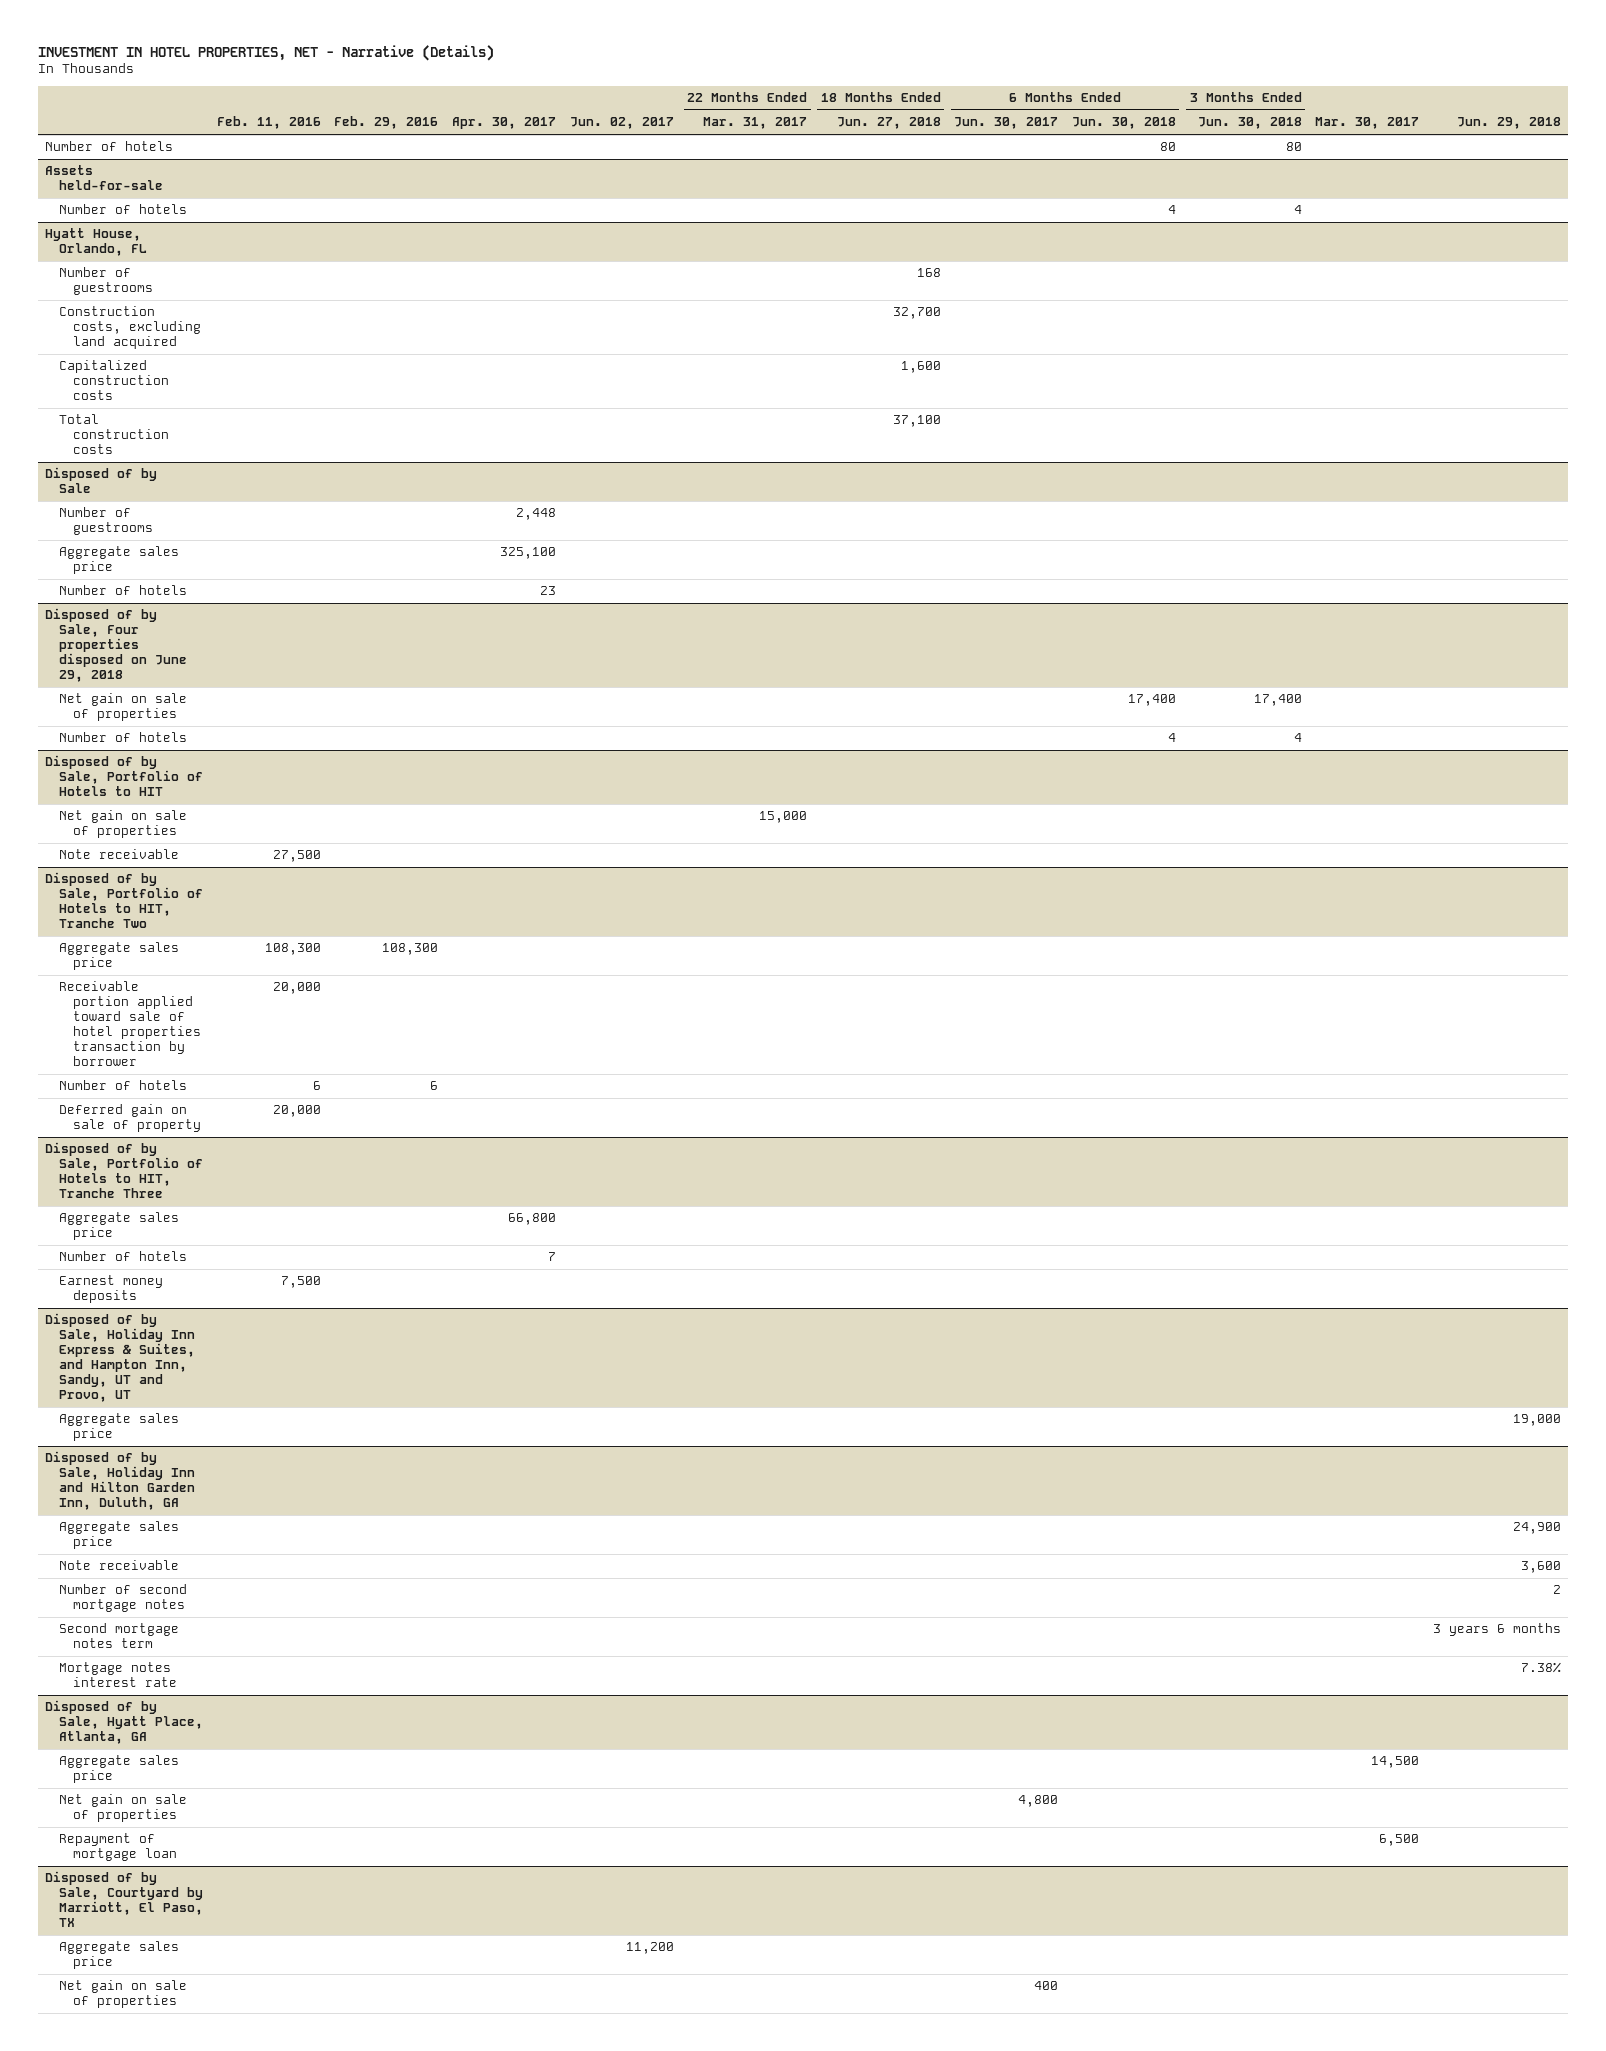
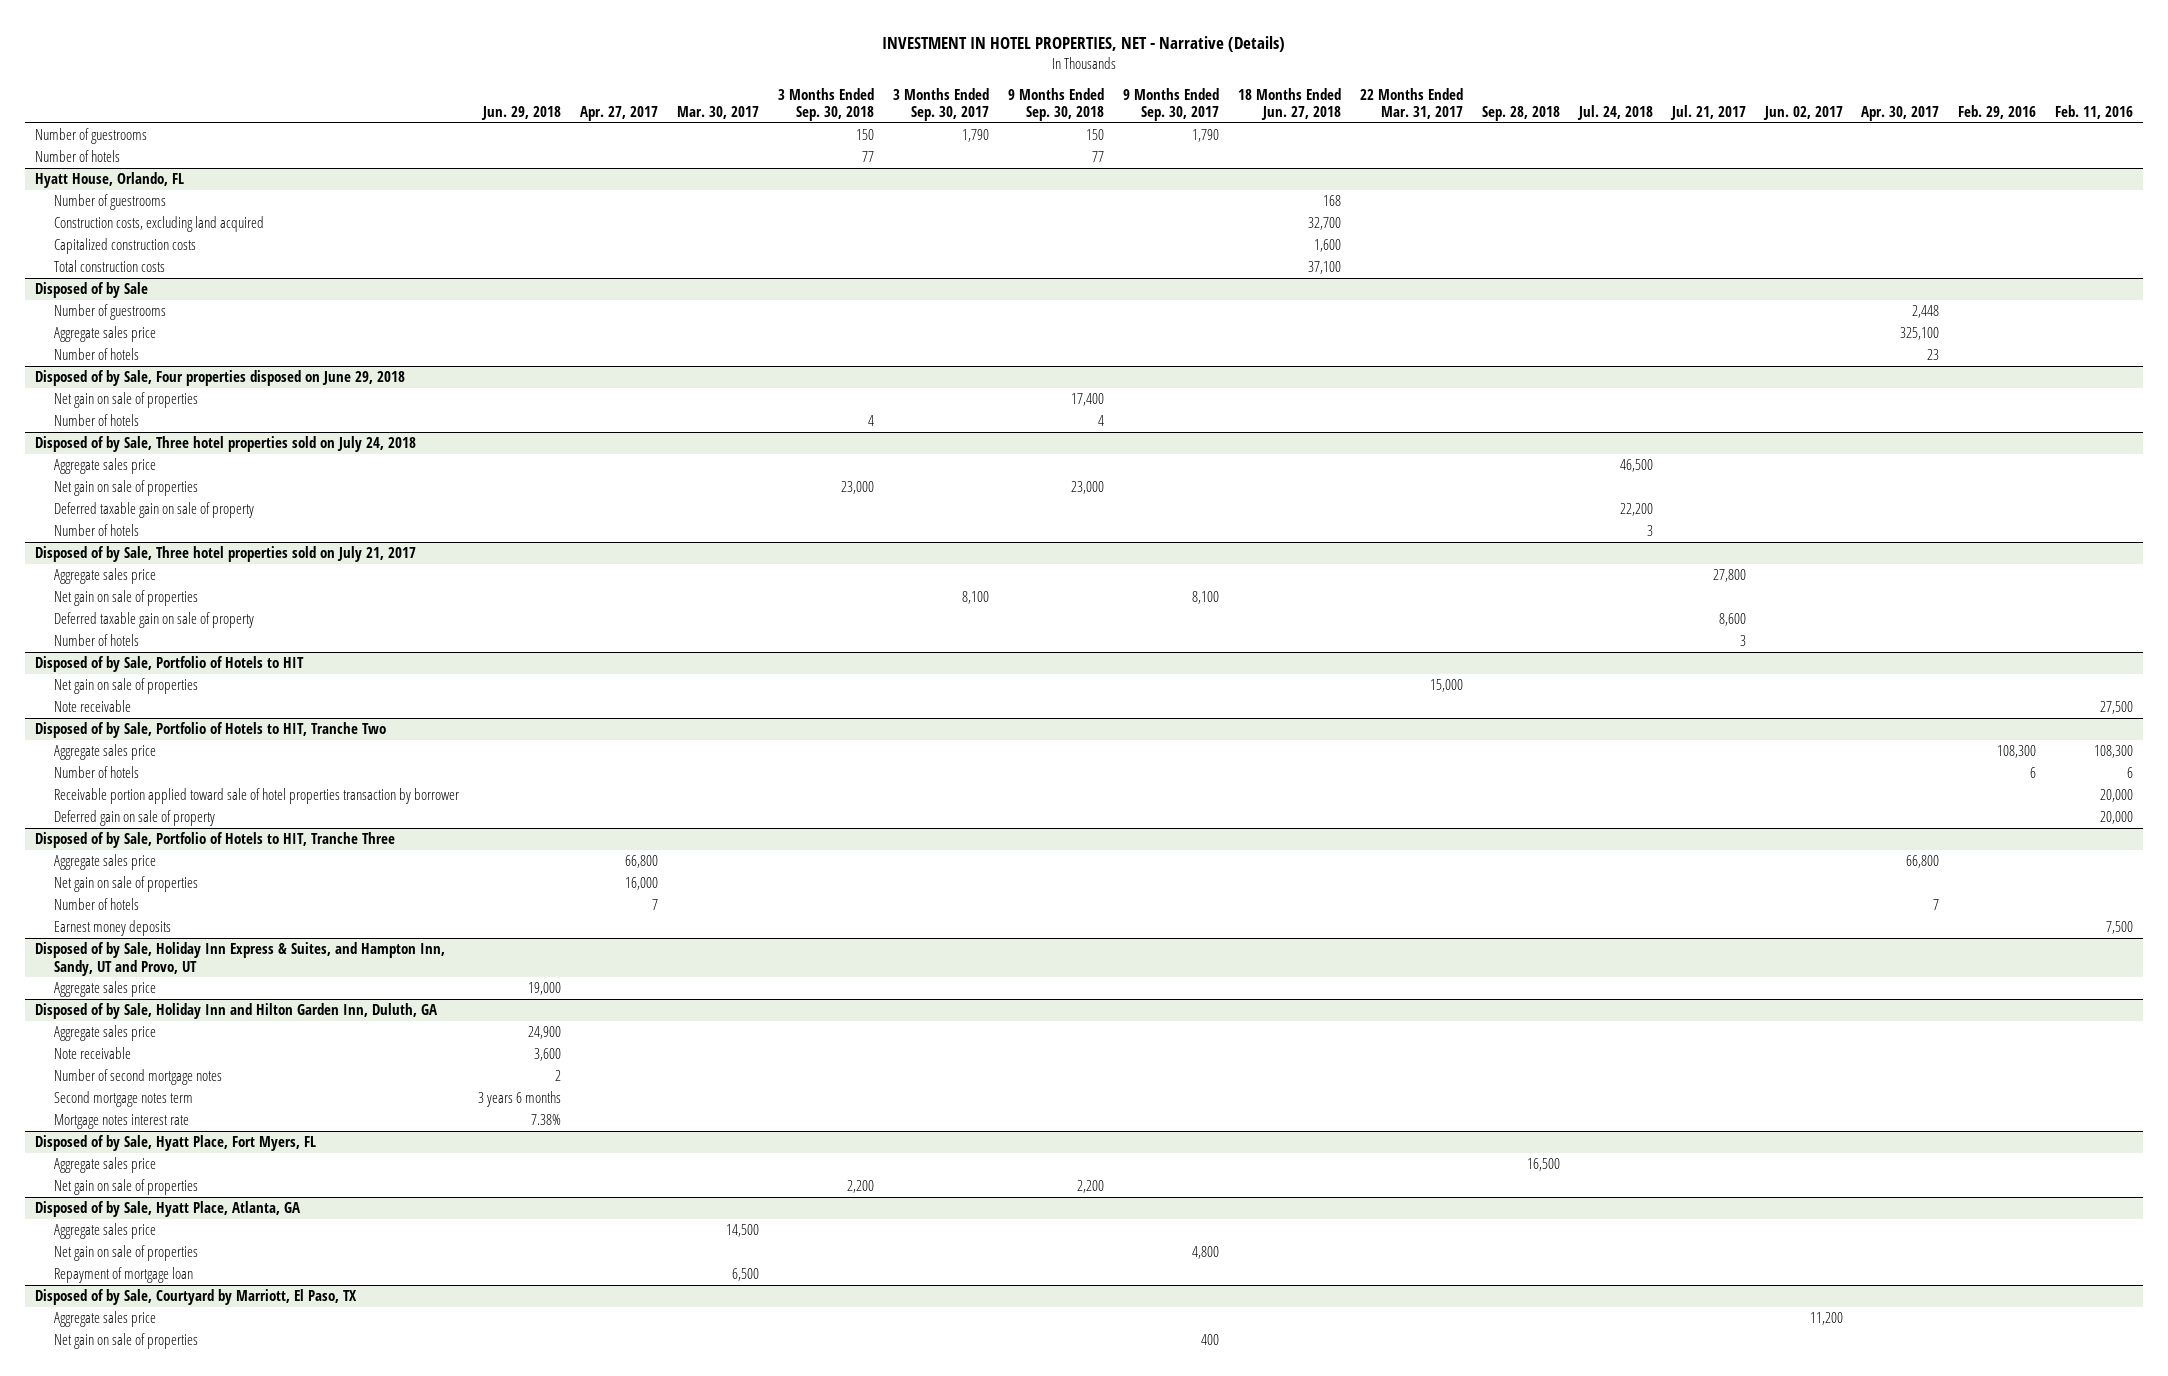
- | Feb. 11, 2016 | Feb. 29, 2016 | Apr. 30, 2017 | Jun. 02, 2017 | 22 Months Ended Mar. 31, 2017 | 18 Months Ended Jun. 27, 2018 | 6 Months Ended Jun. 30, 2017 | 6 Months Ended Jun. 30, 2018 | 3 Months Ended Jun. 30, 2018 | Mar. 30, 2017 | Jun. 29, 2018
+ | Jun. 29, 2018 | Apr. 27, 2017 | Mar. 30, 2017 | 3 Months Ended Sep. 30, 2018 | 3 Months Ended Sep. 30, 2017 | 9 Months Ended Sep. 30, 2018 | 9 Months Ended Sep. 30, 2017 | 18 Months Ended Jun. 27, 2018 | 22 Months Ended Mar. 31, 2017 | Sep. 28, 2018 | Jul. 24, 2018 | Jul. 21, 2017 | Jun. 02, 2017 | Apr. 30, 2017 | Feb. 29, 2016 | Feb. 11, 2016
+ Number of guestrooms | | | | 150 | 1,790 | 150 | 1,790 | | | | | | | | |
- Assets held-for-sale
- Number of hotels | | | | | | | | 4 | 4 | |
+ Disposed of by Sale, Three hotel properties sold on July 24, 2018
+ Aggregate sales price | | | | | | | | | | | 46,500 | | | | |
+ Net gain on sale of properties | | | | 23,000 | | 23,000 | | | | | | | | | |
+ Deferred taxable gain on sale of property | | | | | | | | | | | 22,200 | | | | |
+ Number of hotels | | | | | | | | | | | 3 | | | | |
+ Disposed of by Sale, Three hotel properties sold on July 21, 2017
+ Aggregate sales price | | | | | | | | | | | | 27,800 | | | |
+ Net gain on sale of properties | | | | | 8,100 | | 8,100 | | | | | | | | |
+ Deferred taxable gain on sale of property | | | | | | | | | | | | 8,600 | | | |
+ Number of hotels | | | | | | | | | | | | 3 | | | |
@ Disposed of by Sale, Portfolio of Hotels to HIT, Tranche Two
moved down: Receivable portion applied toward sale of hotel properties transaction by borrower | | | | | | | | | | | | | | | | 20,000
@ Disposed of by Sale, Portfolio of Hotels to HIT, Tranche Three
+ Net gain on sale of properties | | 16,000 | | | | | | | | | | | | | |
+ Disposed of by Sale, Hyatt Place, Fort Myers, FL
+ Aggregate sales price | | | | | | | | | | 16,500 | | | | | |
+ Net gain on sale of properties | | | | 2,200 | | 2,200 | | | | | | | | | |

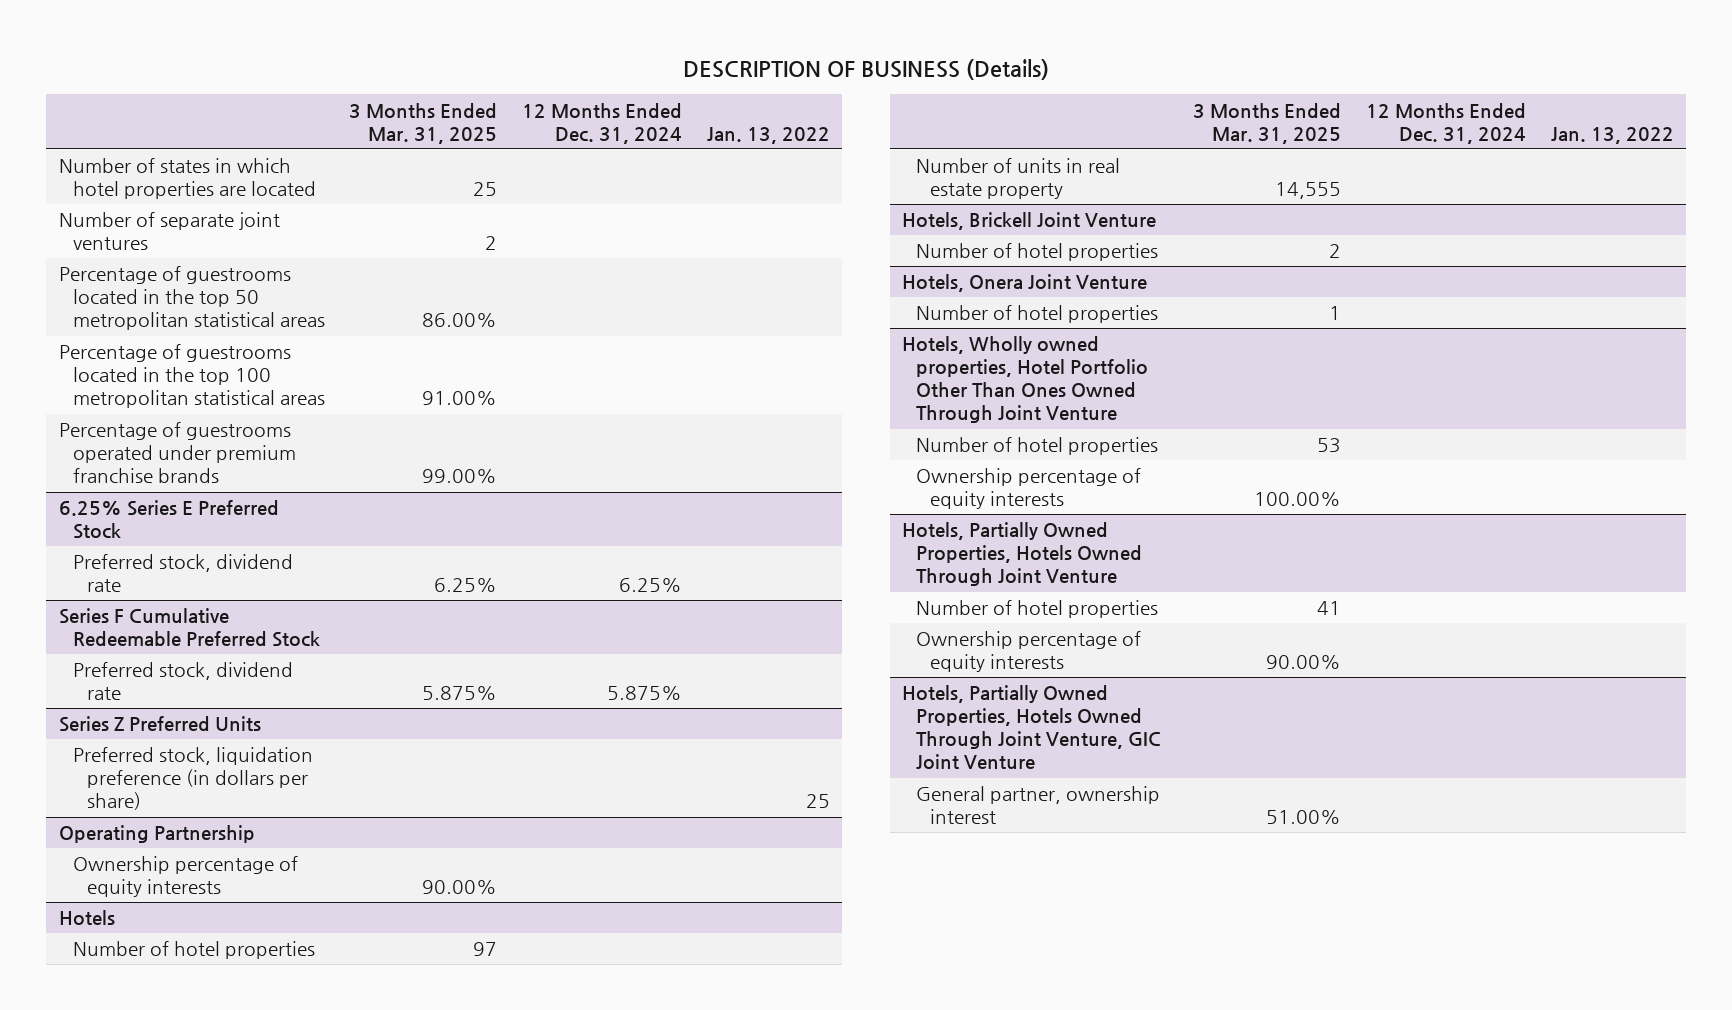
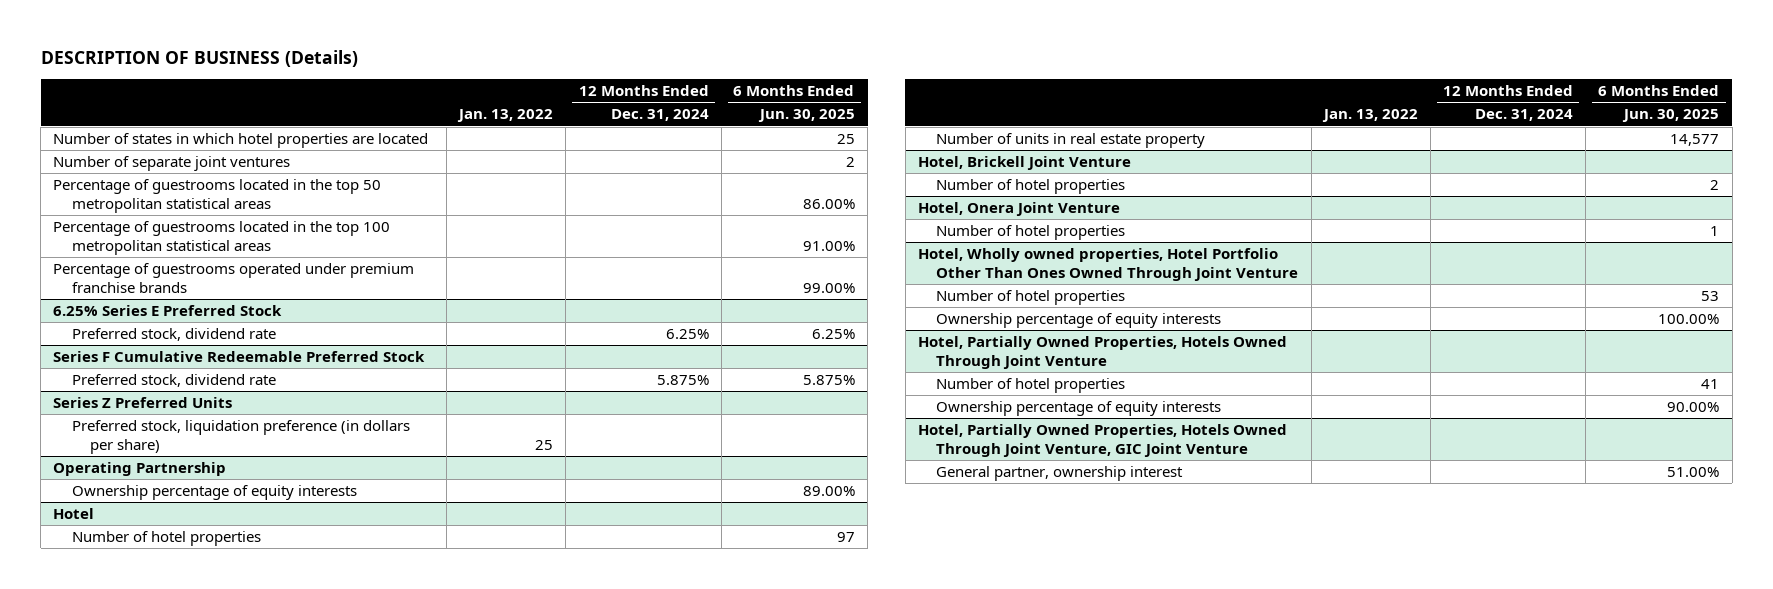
- | 3 Months Ended Mar. 31, 2025 | 12 Months Ended Dec. 31, 2024 | Jan. 13, 2022
+ | Jan. 13, 2022 | 12 Months Ended Dec. 31, 2024 | 6 Months Ended Jun. 30, 2025
- Hotels
+ Hotel
- Hotels, Brickell Joint Venture
+ Hotel, Brickell Joint Venture
- Hotels, Onera Joint Venture
+ Hotel, Onera Joint Venture
- Hotels, Wholly owned properties, Hotel Portfolio Other Than Ones Owned Through Joint Venture
+ Hotel, Wholly owned properties, Hotel Portfolio Other Than Ones Owned Through Joint Venture
- Hotels, Partially Owned Properties, Hotels Owned Through Joint Venture
+ Hotel, Partially Owned Properties, Hotels Owned Through Joint Venture
- Hotels, Partially Owned Properties, Hotels Owned Through Joint Venture, GIC Joint Venture
+ Hotel, Partially Owned Properties, Hotels Owned Through Joint Venture, GIC Joint Venture

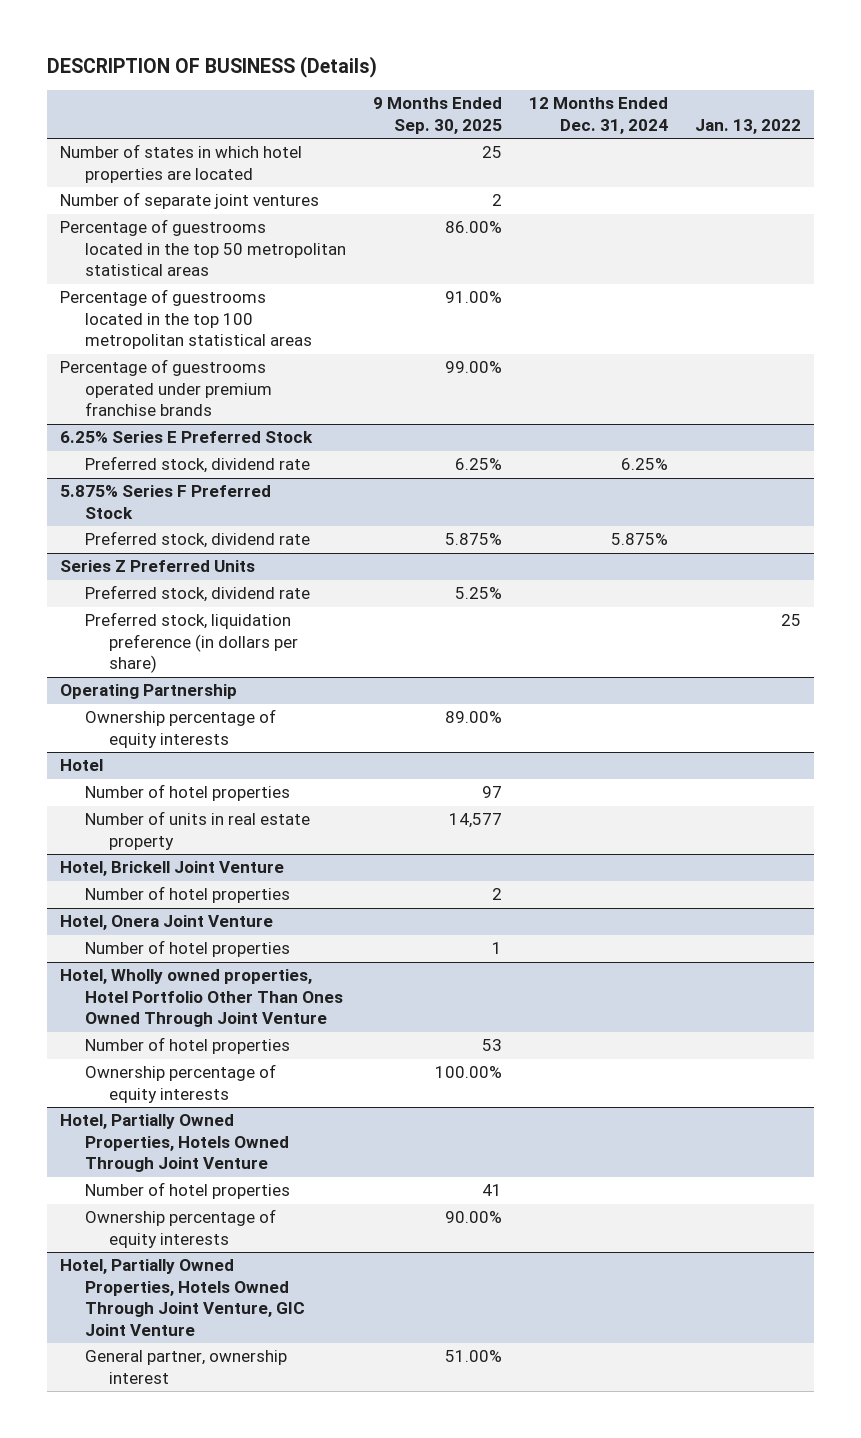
- | Jan. 13, 2022 | 12 Months Ended Dec. 31, 2024 | 6 Months Ended Jun. 30, 2025
+ | 9 Months Ended Sep. 30, 2025 | 12 Months Ended Dec. 31, 2024 | Jan. 13, 2022
- Series F Cumulative Redeemable Preferred Stock
+ 5.875% Series F Preferred Stock
@ Series Z Preferred Units
+ Preferred stock, dividend rate | 5.25% | |

